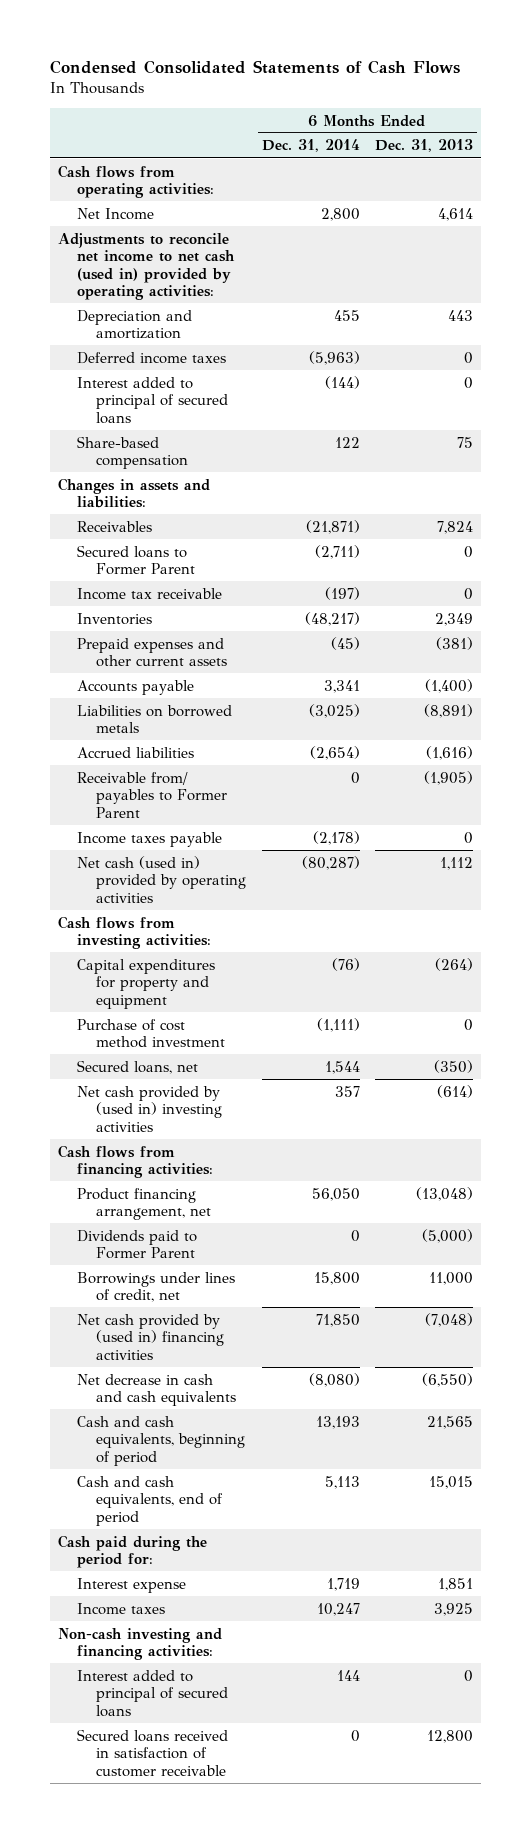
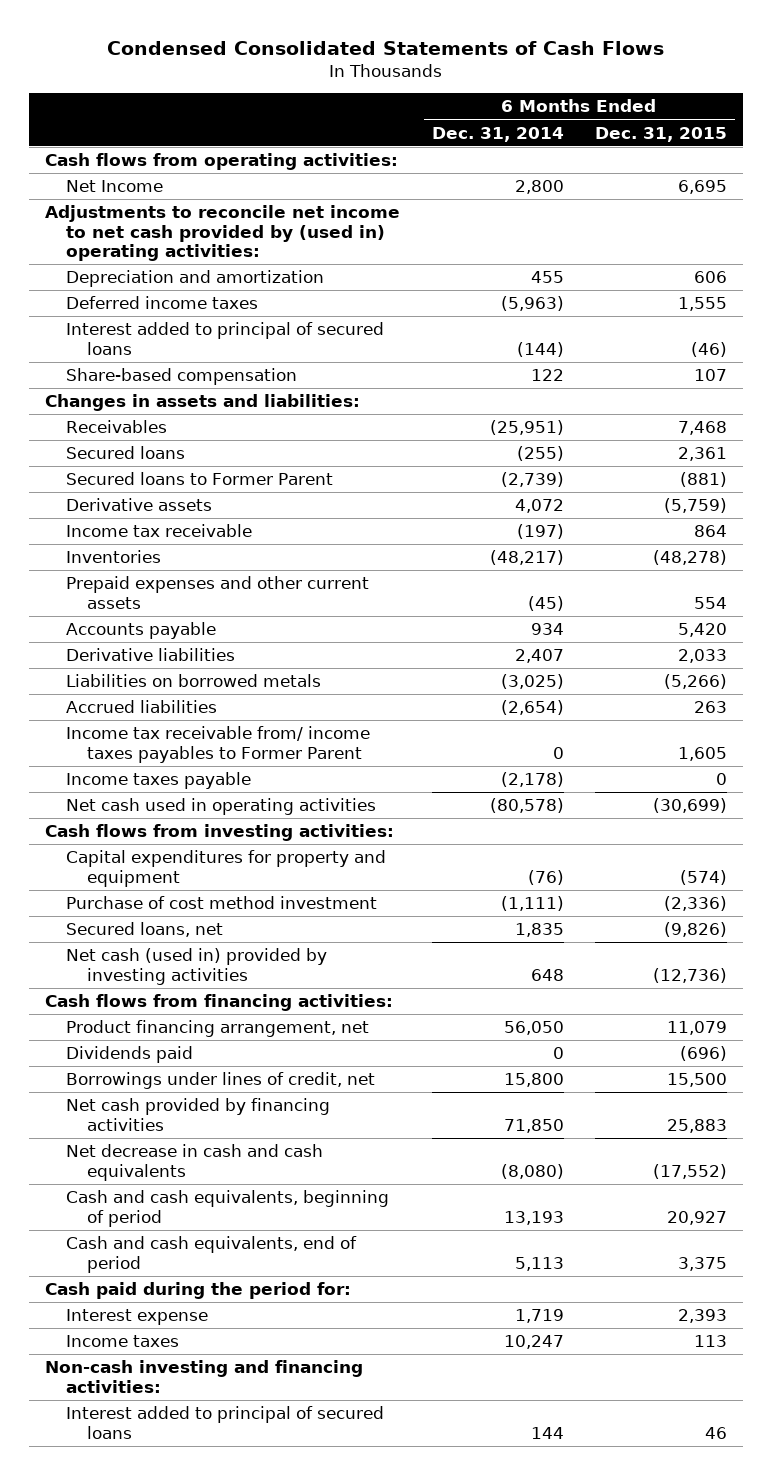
- | 6 Months Ended Dec. 31, 2014 | 6 Months Ended Dec. 31, 2013
+ | 6 Months Ended Dec. 31, 2014 | 6 Months Ended Dec. 31, 2015
- Adjustments to reconcile net income to net cash (used in) provided by operating activities:
+ Adjustments to reconcile net income to net cash provided by (used in) operating activities:
- Receivables | (21,871) | 7,824
- Secured loans to Former Parent | (2,711) | 0
+ Receivables | (25,951) | 7,468
+ Secured loans | (255) | 2,361
+ Secured loans to Former Parent | (2,739) | (881)
+ Derivative assets | 4,072 | (5,759)
- Accounts payable | 3,341 | (1,400)
+ Accounts payable | 934 | 5,420
+ Derivative liabilities | 2,407 | 2,033
- Receivable from/ payables to Former Parent | 0 | (1,905)
+ Income tax receivable from/ income taxes payables to Former Parent | 0 | 1,605
- Net cash (used in) provided by operating activities | (80,287) | 1,112
+ Net cash used in operating activities | (80,578) | (30,699)
- Secured loans, net | 1,544 | (350)
- Net cash provided by (used in) investing activities | 357 | (614)
+ Secured loans, net | 1,835 | (9,826)
+ Net cash (used in) provided by investing activities | 648 | (12,736)
- Dividends paid to Former Parent | 0 | (5,000)
+ Dividends paid | 0 | (696)
- Net cash provided by (used in) financing activities | 71,850 | (7,048)
+ Net cash provided by financing activities | 71,850 | 25,883
- Secured loans received in satisfaction of customer receivable | 0 | 12,800

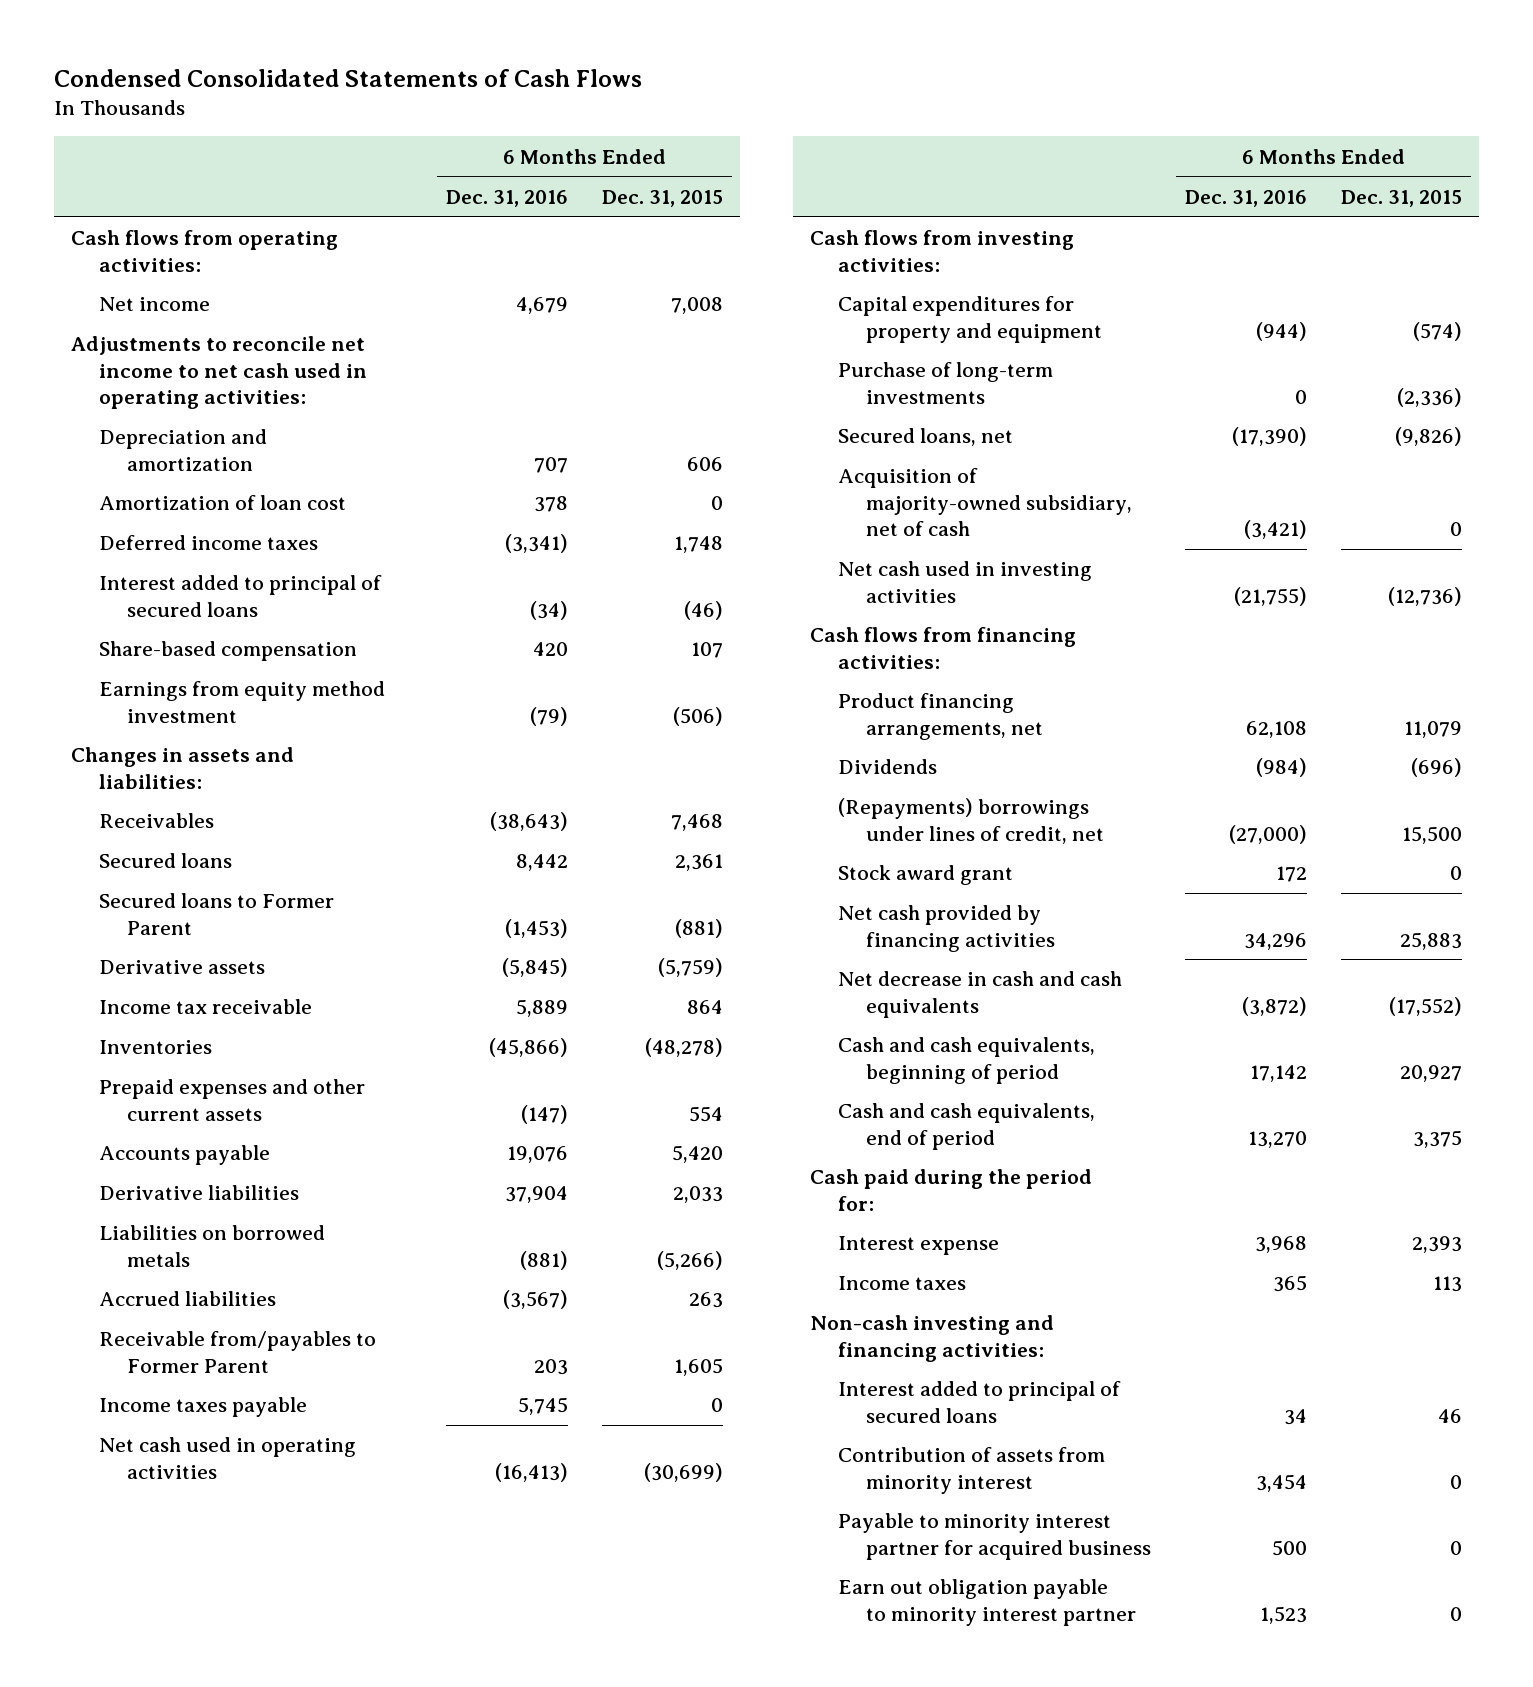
- | 6 Months Ended Dec. 31, 2014 | 6 Months Ended Dec. 31, 2015
+ | 6 Months Ended Dec. 31, 2016 | 6 Months Ended Dec. 31, 2015
- Net Income | 2,800 | 6,695
- Adjustments to reconcile net income to net cash provided by (used in) operating activities:
+ Net income | 4,679 | 7,008
+ Adjustments to reconcile net income to net cash used in operating activities:
- Deferred income taxes | (5,963) | 1,555
+ Amortization of loan cost | 378 | 0
+ Deferred income taxes | (3,341) | 1,748
+ Earnings from equity method investment | (79) | (506)
- Income tax receivable from/ income taxes payables to Former Parent | 0 | 1,605
+ Receivable from/payables to Former Parent | 203 | 1,605
- Purchase of cost method investment | (1,111) | (2,336)
+ Purchase of long-term investments | 0 | (2,336)
- Net cash (used in) provided by investing activities | 648 | (12,736)
+ Acquisition of majority-owned subsidiary, net of cash | (3,421) | 0
+ Net cash used in investing activities | (21,755) | (12,736)
- Product financing arrangement, net | 56,050 | 11,079
- Dividends paid | 0 | (696)
- Borrowings under lines of credit, net | 15,800 | 15,500
+ Product financing arrangements, net | 62,108 | 11,079
+ Dividends | (984) | (696)
+ (Repayments) borrowings under lines of credit, net | (27,000) | 15,500
+ Stock award grant | 172 | 0
+ Contribution of assets from minority interest | 3,454 | 0
+ Payable to minority interest partner for acquired business | 500 | 0
+ Earn out obligation payable to minority interest partner | 1,523 | 0

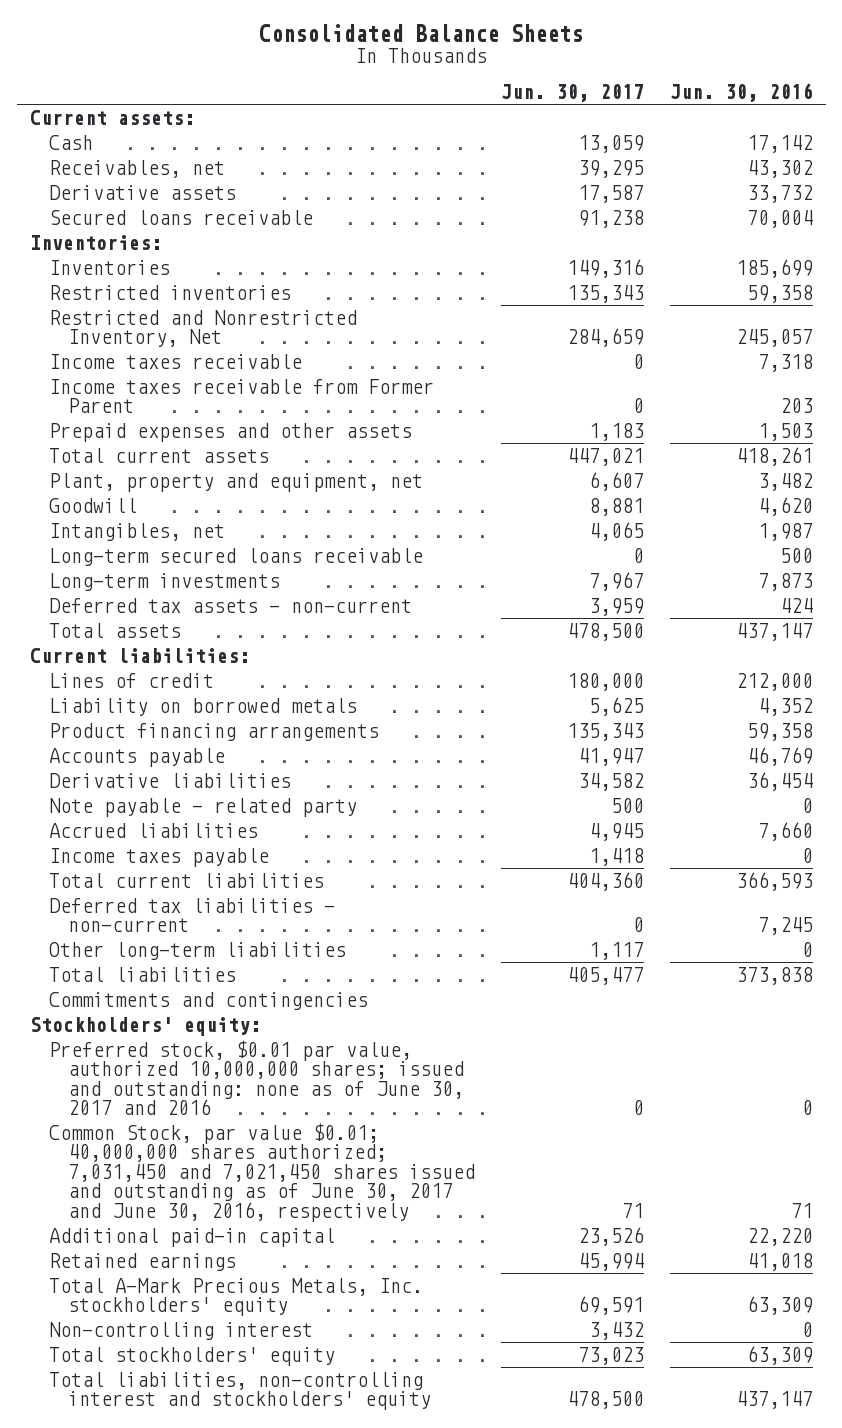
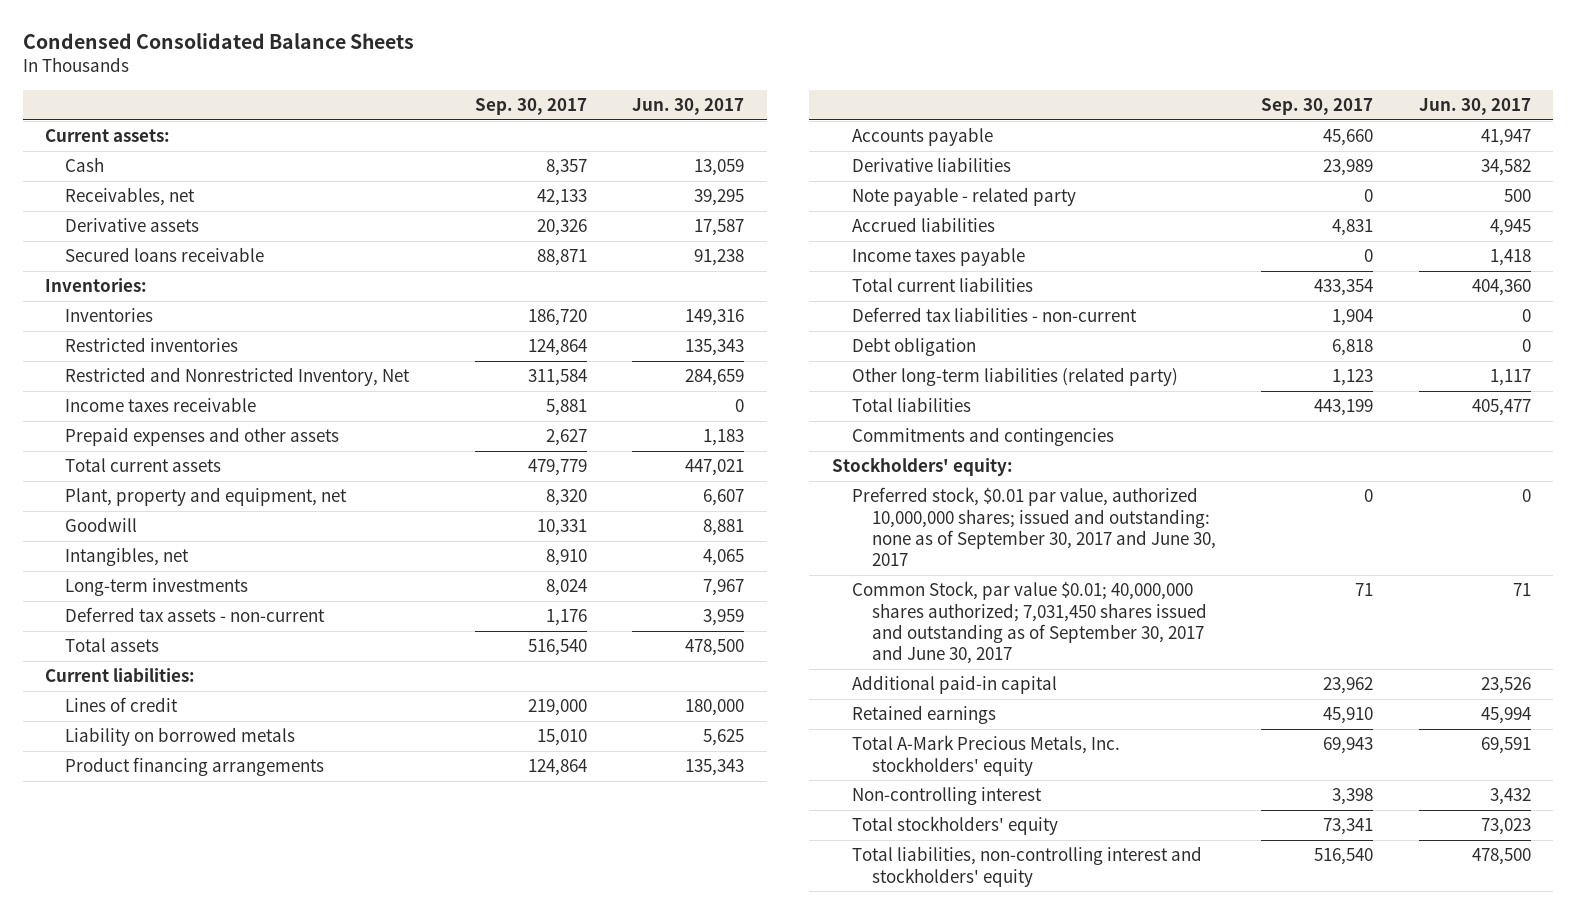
- Consolidated Balance Sheets
+ Condensed Consolidated Balance Sheets
- | Jun. 30, 2017 | Jun. 30, 2016
+ | Sep. 30, 2017 | Jun. 30, 2017
- Income taxes receivable from Former Parent | 0 | 203
- Long-term secured loans receivable | 0 | 500
- Other long-term liabilities | 1,117 | 0
+ Debt obligation | 6,818 | 0
+ Other long-term liabilities (related party) | 1,123 | 1,117
- Preferred stock, $0.01 par value, authorized 10,000,000 shares; issued and outstanding: none as of June 30, 2017 and 2016 | 0 | 0
- Common Stock, par value $0.01; 40,000,000 shares authorized; 7,031,450 and 7,021,450 shares issued and outstanding as of June 30, 2017 and June 30, 2016, respectively | 71 | 71
+ Preferred stock, $0.01 par value, authorized 10,000,000 shares; issued and outstanding: none as of September 30, 2017 and June 30, 2017 | 0 | 0
+ Common Stock, par value $0.01; 40,000,000 shares authorized; 7,031,450 shares issued and outstanding as of September 30, 2017 and June 30, 2017 | 71 | 71

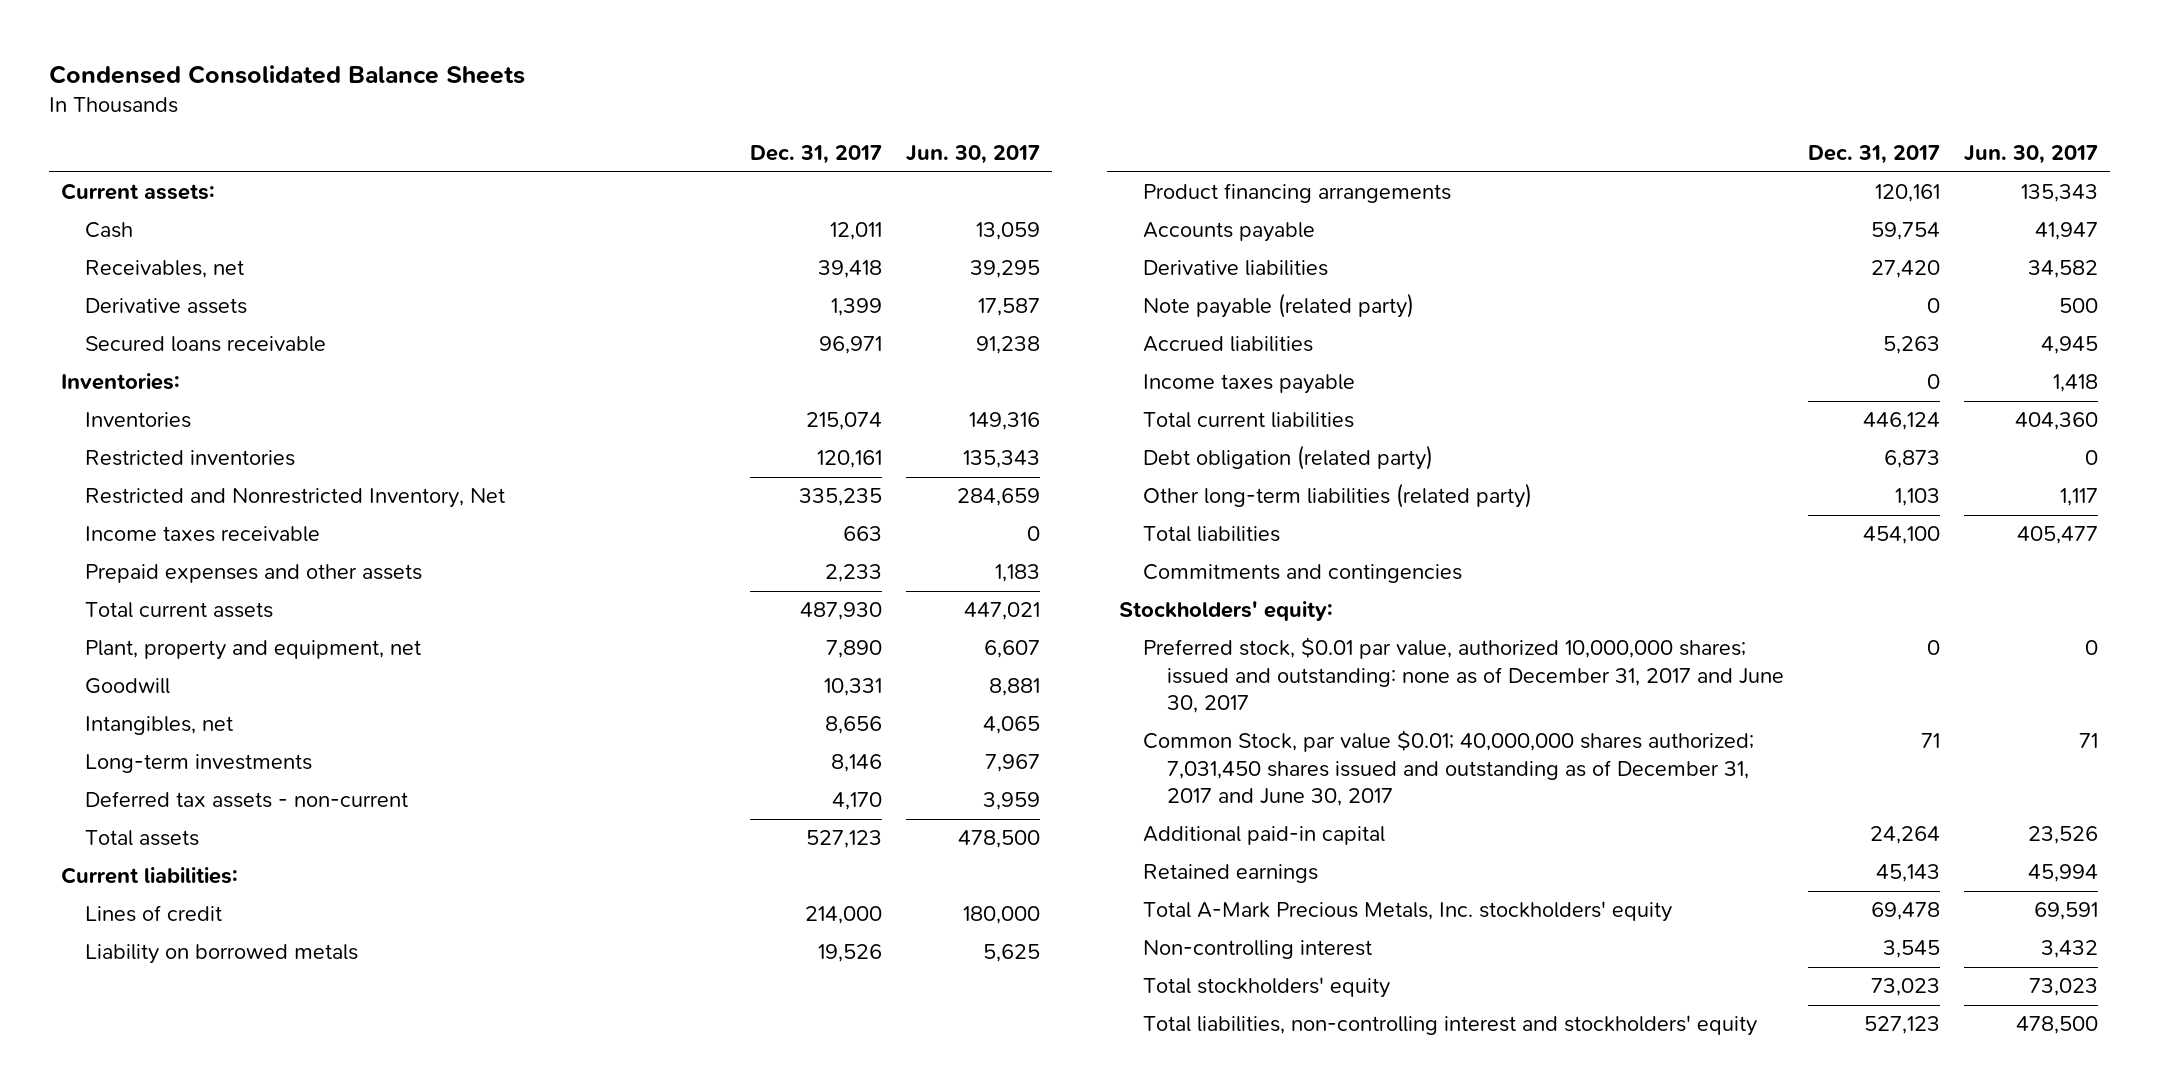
- | Sep. 30, 2017 | Jun. 30, 2017
+ | Dec. 31, 2017 | Jun. 30, 2017
- Note payable - related party | 0 | 500
+ Note payable (related party) | 0 | 500
- Deferred tax liabilities - non-current | 1,904 | 0
- Debt obligation | 6,818 | 0
+ Debt obligation (related party) | 6,873 | 0
- Preferred stock, $0.01 par value, authorized 10,000,000 shares; issued and outstanding: none as of September 30, 2017 and June 30, 2017 | 0 | 0
- Common Stock, par value $0.01; 40,000,000 shares authorized; 7,031,450 shares issued and outstanding as of September 30, 2017 and June 30, 2017 | 71 | 71
+ Preferred stock, $0.01 par value, authorized 10,000,000 shares; issued and outstanding: none as of December 31, 2017 and June 30, 2017 | 0 | 0
+ Common Stock, par value $0.01; 40,000,000 shares authorized; 7,031,450 shares issued and outstanding as of December 31, 2017 and June 30, 2017 | 71 | 71

